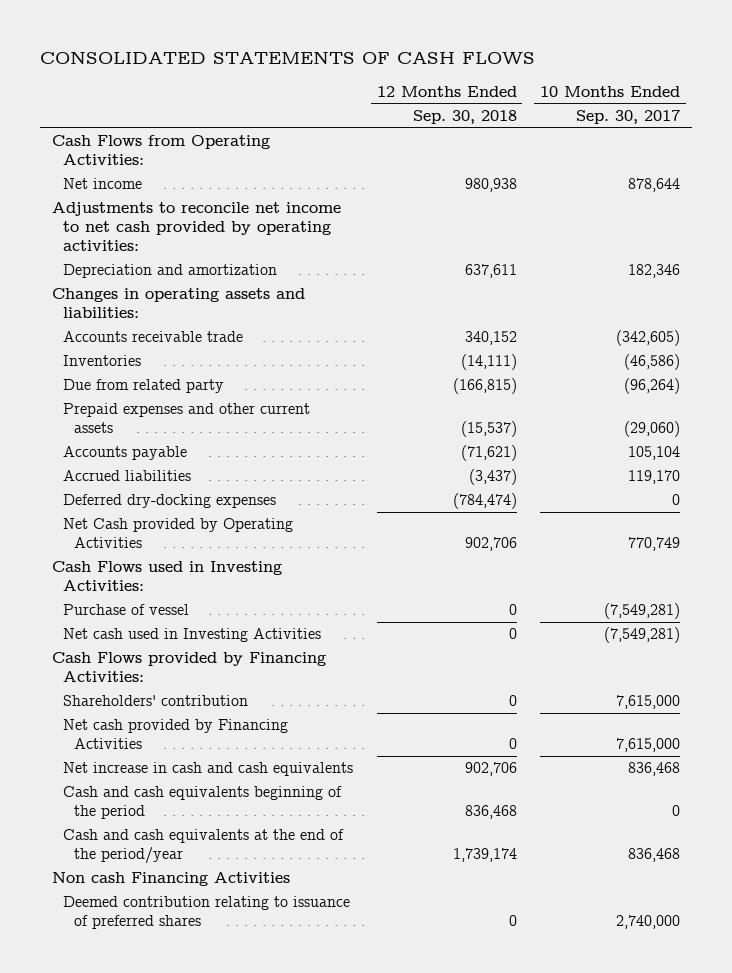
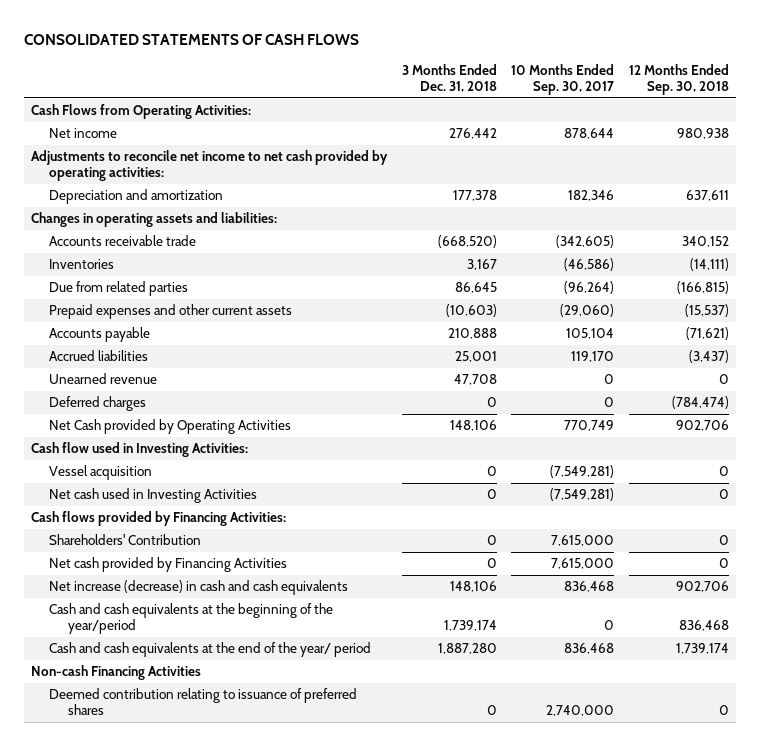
- | 12 Months Ended Sep. 30, 2018 | 10 Months Ended Sep. 30, 2017
+ | 3 Months Ended Dec. 31, 2018 | 10 Months Ended Sep. 30, 2017 | 12 Months Ended Sep. 30, 2018
- Due from related party | (166,815) | (96,264)
+ Due from related parties | 86,645 | (96,264) | (166,815)
- Deferred dry-docking expenses | (784,474) | 0
+ Unearned revenue | 47,708 | 0 | 0
+ Deferred charges | 0 | 0 | (784,474)
- Cash Flows used in Investing Activities:
- Purchase of vessel | 0 | (7,549,281)
+ Cash flow used in Investing Activities:
+ Vessel acquisition | 0 | (7,549,281) | 0
- Cash Flows provided by Financing Activities:
- Shareholders' contribution | 0 | 7,615,000
+ Cash flows provided by Financing Activities:
+ Shareholders' Contribution | 0 | 7,615,000 | 0
- Net increase in cash and cash equivalents | 902,706 | 836,468
- Cash and cash equivalents beginning of the period | 836,468 | 0
- Cash and cash equivalents at the end of the period/year | 1,739,174 | 836,468
- Non cash Financing Activities
+ Net increase (decrease) in cash and cash equivalents | 148,106 | 836,468 | 902,706
+ Cash and cash equivalents at the beginning of the year/period | 1,739,174 | 0 | 836,468
+ Cash and cash equivalents at the end of the year/ period | 1,887,280 | 836,468 | 1,739,174
+ Non-cash Financing Activities

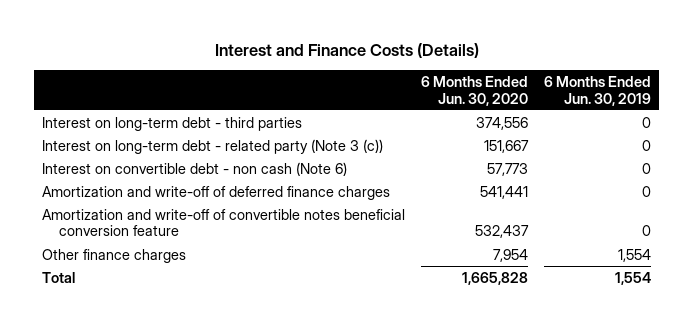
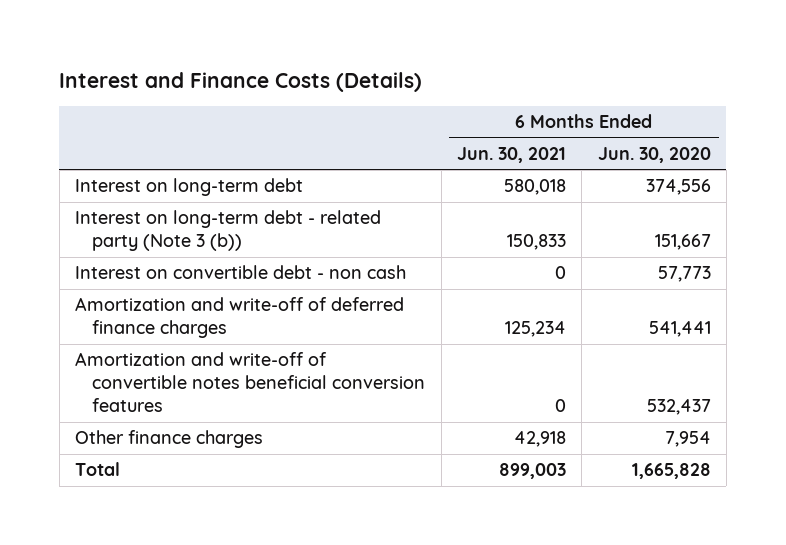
- | 6 Months Ended Jun. 30, 2020 | 6 Months Ended Jun. 30, 2019
+ | 6 Months Ended Jun. 30, 2021 | 6 Months Ended Jun. 30, 2020
- Interest on long-term debt - third parties | 374,556 | 0
- Interest on long-term debt - related party (Note 3 (c)) | 151,667 | 0
- Interest on convertible debt - non cash (Note 6) | 57,773 | 0
+ Interest on long-term debt | 580,018 | 374,556
+ Interest on long-term debt - related party (Note 3 (b)) | 150,833 | 151,667
+ Interest on convertible debt - non cash | 0 | 57,773
- Amortization and write-off of convertible notes beneficial conversion feature | 532,437 | 0
+ Amortization and write-off of convertible notes beneficial conversion features | 0 | 532,437

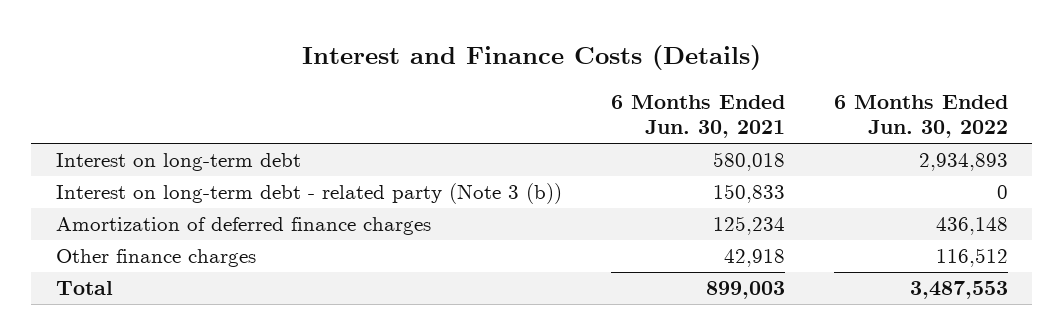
- | 6 Months Ended Jun. 30, 2021 | 6 Months Ended Jun. 30, 2020
+ | 6 Months Ended Jun. 30, 2021 | 6 Months Ended Jun. 30, 2022
- Interest on convertible debt - non cash | 0 | 57,773
- Amortization and write-off of deferred finance charges | 125,234 | 541,441
- Amortization and write-off of convertible notes beneficial conversion features | 0 | 532,437
+ Amortization of deferred finance charges | 125,234 | 436,148

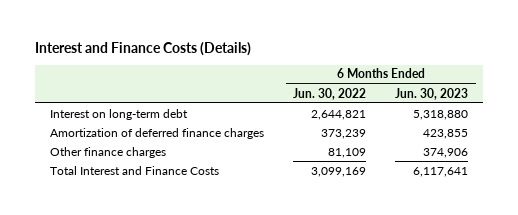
- | 6 Months Ended Jun. 30, 2021 | 6 Months Ended Jun. 30, 2022
+ | 6 Months Ended Jun. 30, 2022 | 6 Months Ended Jun. 30, 2023
- Interest on long-term debt | 580,018 | 2,934,893
- Interest on long-term debt - related party (Note 3 (b)) | 150,833 | 0
- Amortization of deferred finance charges | 125,234 | 436,148
- Other finance charges | 42,918 | 116,512
- Total | 899,003 | 3,487,553
+ Interest on long-term debt | 2,644,821 | 5,318,880
+ Amortization of deferred finance charges | 373,239 | 423,855
+ Other finance charges | 81,109 | 374,906
+ Total Interest and Finance Costs | 3,099,169 | 6,117,641

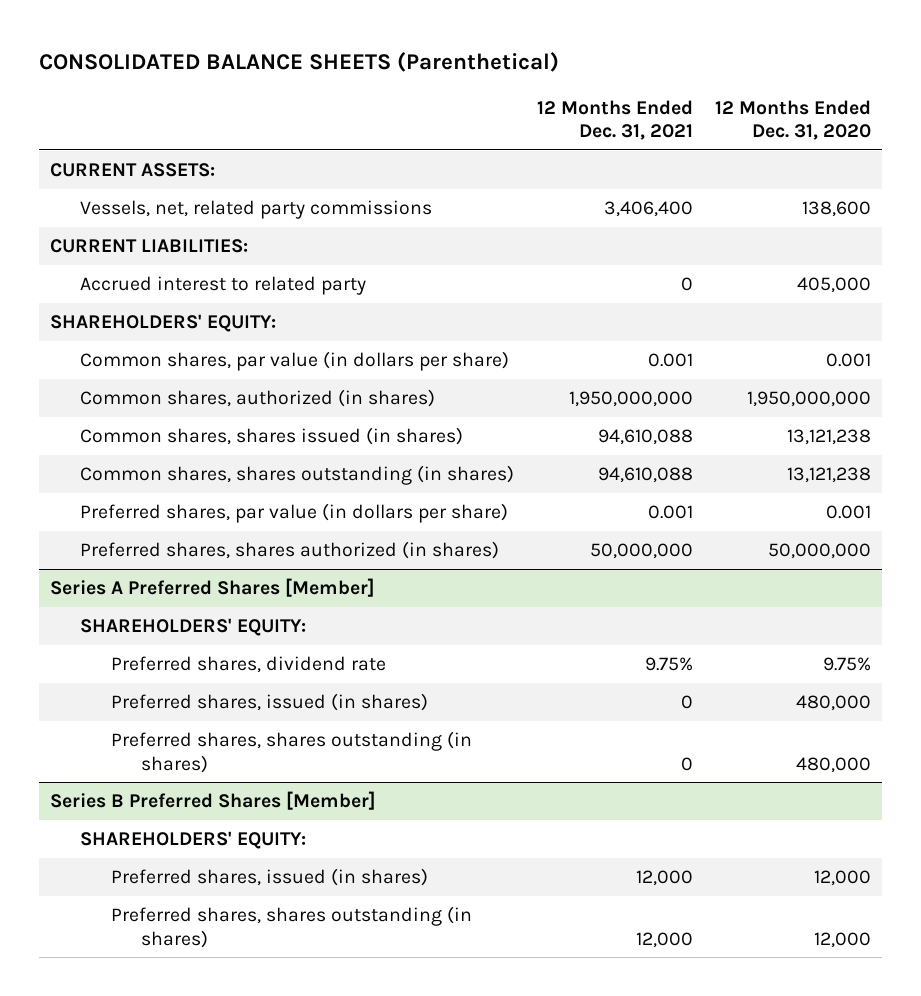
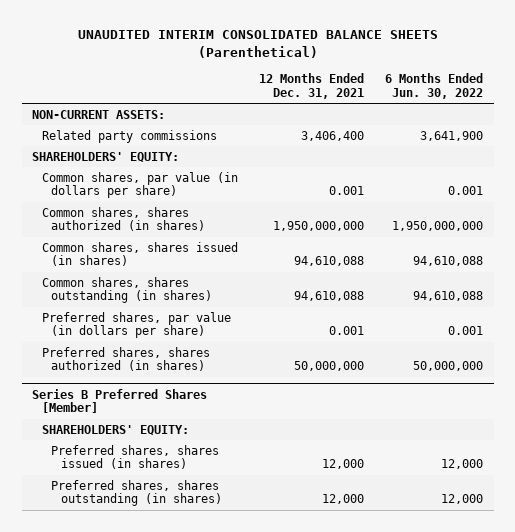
- CONSOLIDATED BALANCE SHEETS (Parenthetical)
+ UNAUDITED INTERIM CONSOLIDATED BALANCE SHEETS (Parenthetical)
- | 12 Months Ended Dec. 31, 2021 | 12 Months Ended Dec. 31, 2020
+ | 12 Months Ended Dec. 31, 2021 | 6 Months Ended Jun. 30, 2022
- CURRENT ASSETS:
- Vessels, net, related party commissions | 3,406,400 | 138,600
- CURRENT LIABILITIES:
- Accrued interest to related party | 0 | 405,000
+ NON-CURRENT ASSETS:
+ Related party commissions | 3,406,400 | 3,641,900
- Common shares, authorized (in shares) | 1,950,000,000 | 1,950,000,000
+ Common shares, shares authorized (in shares) | 1,950,000,000 | 1,950,000,000
- Series A Preferred Shares [Member]
- SHAREHOLDERS' EQUITY:
- Preferred shares, dividend rate | 9.75% | 9.75%
- Preferred shares, issued (in shares) | 0 | 480,000
- Preferred shares, shares outstanding (in shares) | 0 | 480,000
@ Series B Preferred Shares [Member]
- Preferred shares, issued (in shares) | 12,000 | 12,000
+ Preferred shares, shares issued (in shares) | 12,000 | 12,000

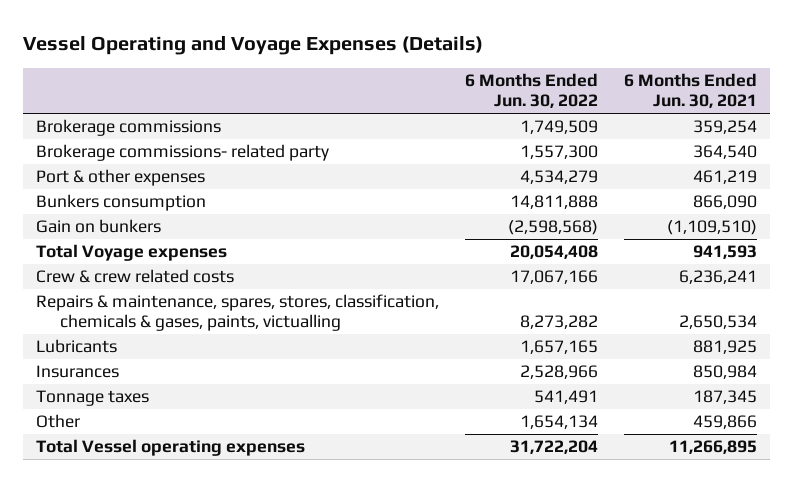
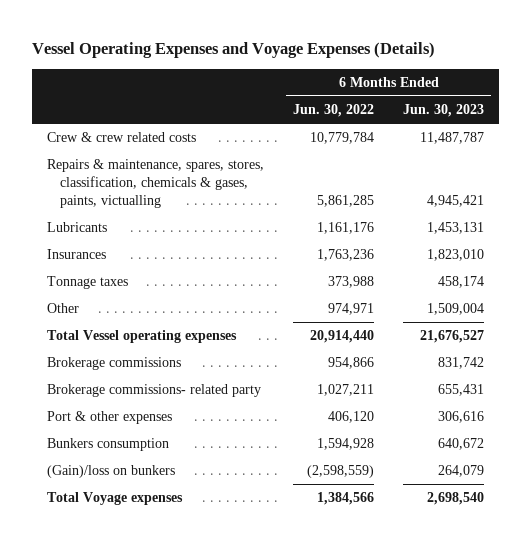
- Vessel Operating and Voyage Expenses (Details)
+ Vessel Operating Expenses and Voyage Expenses (Details)
- | 6 Months Ended Jun. 30, 2022 | 6 Months Ended Jun. 30, 2021
+ | 6 Months Ended Jun. 30, 2022 | 6 Months Ended Jun. 30, 2023
- Brokerage commissions | 1,749,509 | 359,254
- Brokerage commissions- related party | 1,557,300 | 364,540
- Port & other expenses | 4,534,279 | 461,219
- Bunkers consumption | 14,811,888 | 866,090
- Gain on bunkers | (2,598,568) | (1,109,510)
- Total Voyage expenses | 20,054,408 | 941,593
- Crew & crew related costs | 17,067,166 | 6,236,241
- Repairs & maintenance, spares, stores, classification, chemicals & gases, paints, victualling | 8,273,282 | 2,650,534
- Lubricants | 1,657,165 | 881,925
- Insurances | 2,528,966 | 850,984
- Tonnage taxes | 541,491 | 187,345
- Other | 1,654,134 | 459,866
- Total Vessel operating expenses | 31,722,204 | 11,266,895
+ Crew & crew related costs | 10,779,784 | 11,487,787
+ Repairs & maintenance, spares, stores, classification, chemicals & gases, paints, victualling | 5,861,285 | 4,945,421
+ Lubricants | 1,161,176 | 1,453,131
+ Insurances | 1,763,236 | 1,823,010
+ Tonnage taxes | 373,988 | 458,174
+ Other | 974,971 | 1,509,004
+ Total Vessel operating expenses | 20,914,440 | 21,676,527
+ Brokerage commissions | 954,866 | 831,742
+ Brokerage commissions- related party | 1,027,211 | 655,431
+ Port & other expenses | 406,120 | 306,616
+ Bunkers consumption | 1,594,928 | 640,672
+ (Gain)/loss on bunkers | (2,598,559) | 264,079
+ Total Voyage expenses | 1,384,566 | 2,698,540

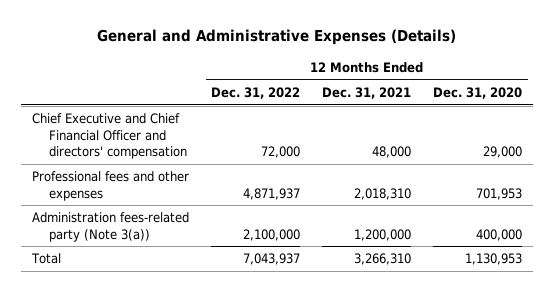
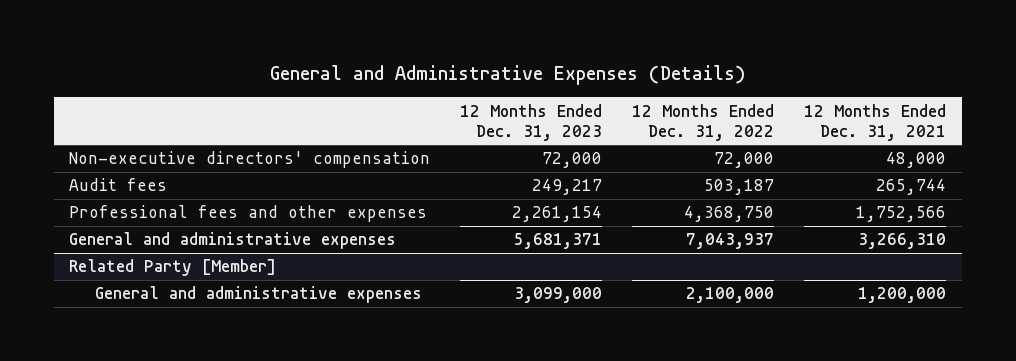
- | 12 Months Ended Dec. 31, 2022 | 12 Months Ended Dec. 31, 2021 | 12 Months Ended Dec. 31, 2020
+ | 12 Months Ended Dec. 31, 2023 | 12 Months Ended Dec. 31, 2022 | 12 Months Ended Dec. 31, 2021
- Chief Executive and Chief Financial Officer and directors' compensation | 72,000 | 48,000 | 29,000
- Professional fees and other expenses | 4,871,937 | 2,018,310 | 701,953
- Administration fees-related party (Note 3(a)) | 2,100,000 | 1,200,000 | 400,000
- Total | 7,043,937 | 3,266,310 | 1,130,953
+ Non-executive directors' compensation | 72,000 | 72,000 | 48,000
+ Audit fees | 249,217 | 503,187 | 265,744
+ Professional fees and other expenses | 2,261,154 | 4,368,750 | 1,752,566
+ General and administrative expenses | 5,681,371 | 7,043,937 | 3,266,310
+ Related Party [Member]
+ General and administrative expenses | 3,099,000 | 2,100,000 | 1,200,000

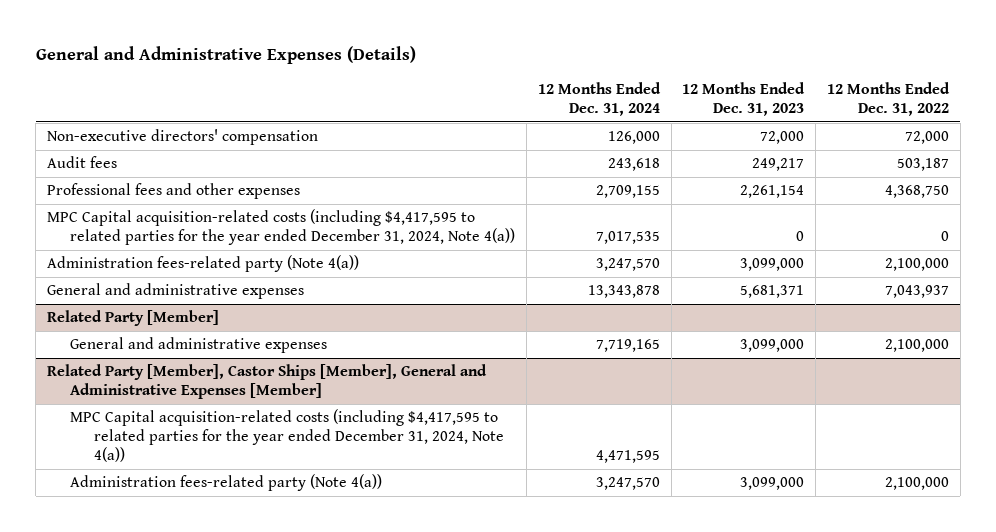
- | 12 Months Ended Dec. 31, 2023 | 12 Months Ended Dec. 31, 2022 | 12 Months Ended Dec. 31, 2021
+ | 12 Months Ended Dec. 31, 2024 | 12 Months Ended Dec. 31, 2023 | 12 Months Ended Dec. 31, 2022
+ MPC Capital acquisition-related costs (including $4,417,595 to related parties for the year ended December 31, 2024, Note 4(a)) | 7,017,535 | 0 | 0
+ Administration fees-related party (Note 4(a)) | 3,247,570 | 3,099,000 | 2,100,000
+ Related Party [Member], Castor Ships [Member], General and Administrative Expenses [Member]
+ MPC Capital acquisition-related costs (including $4,417,595 to related parties for the year ended December 31, 2024, Note 4(a)) | 4,471,595 | |
+ Administration fees-related party (Note 4(a)) | 3,247,570 | 3,099,000 | 2,100,000

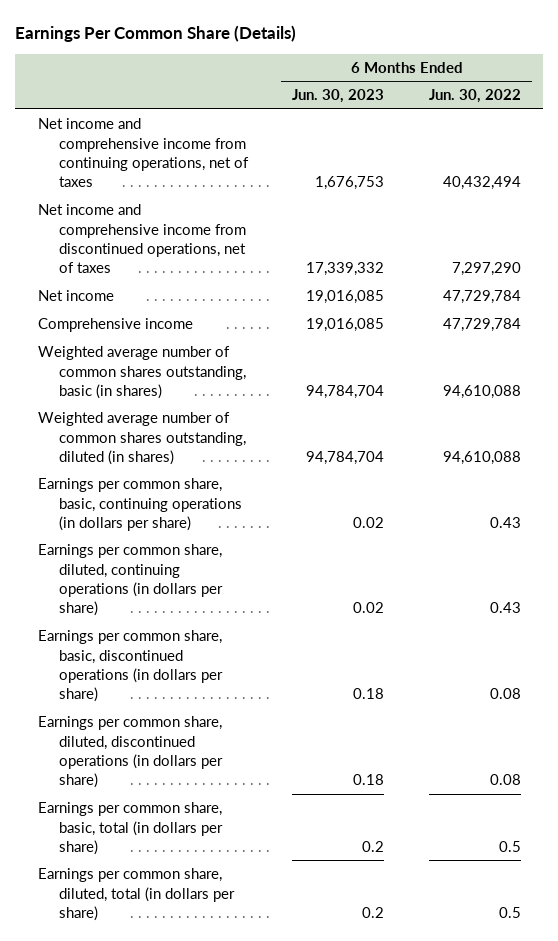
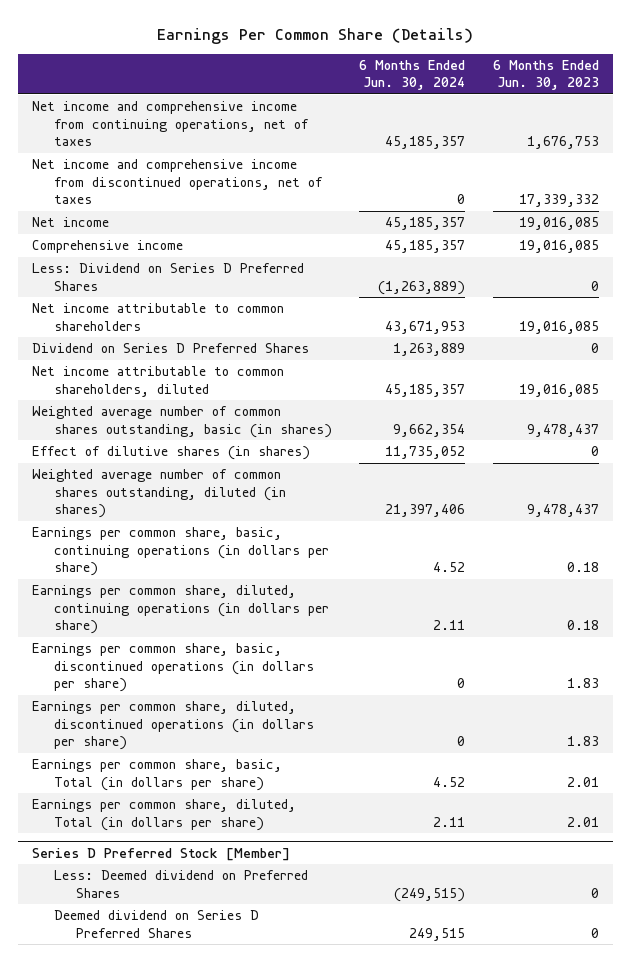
- | 6 Months Ended Jun. 30, 2023 | 6 Months Ended Jun. 30, 2022
+ | 6 Months Ended Jun. 30, 2024 | 6 Months Ended Jun. 30, 2023
- Weighted average number of common shares outstanding, basic (in shares) | 94,784,704 | 94,610,088
- Weighted average number of common shares outstanding, diluted (in shares) | 94,784,704 | 94,610,088
- Earnings per common share, basic, continuing operations (in dollars per share) | 0.02 | 0.43
- Earnings per common share, diluted, continuing operations (in dollars per share) | 0.02 | 0.43
- Earnings per common share, basic, discontinued operations (in dollars per share) | 0.18 | 0.08
- Earnings per common share, diluted, discontinued operations (in dollars per share) | 0.18 | 0.08
- Earnings per common share, basic, total (in dollars per share) | 0.2 | 0.5
- Earnings per common share, diluted, total (in dollars per share) | 0.2 | 0.5
+ Less: Dividend on Series D Preferred Shares | (1,263,889) | 0
+ Net income attributable to common shareholders | 43,671,953 | 19,016,085
+ Dividend on Series D Preferred Shares | 1,263,889 | 0
+ Net income attributable to common shareholders, diluted | 45,185,357 | 19,016,085
+ Weighted average number of common shares outstanding, basic (in shares) | 9,662,354 | 9,478,437
+ Effect of dilutive shares (in shares) | 11,735,052 | 0
+ Weighted average number of common shares outstanding, diluted (in shares) | 21,397,406 | 9,478,437
+ Earnings per common share, basic, continuing operations (in dollars per share) | 4.52 | 0.18
+ Earnings per common share, diluted, continuing operations (in dollars per share) | 2.11 | 0.18
+ Earnings per common share, basic, discontinued operations (in dollars per share) | 0 | 1.83
+ Earnings per common share, diluted, discontinued operations (in dollars per share) | 0 | 1.83
+ Earnings per common share, basic, Total (in dollars per share) | 4.52 | 2.01
+ Earnings per common share, diluted, Total (in dollars per share) | 2.11 | 2.01
+ Series D Preferred Stock [Member]
+ Less: Deemed dividend on Preferred Shares | (249,515) | 0
+ Deemed dividend on Series D Preferred Shares | 249,515 | 0

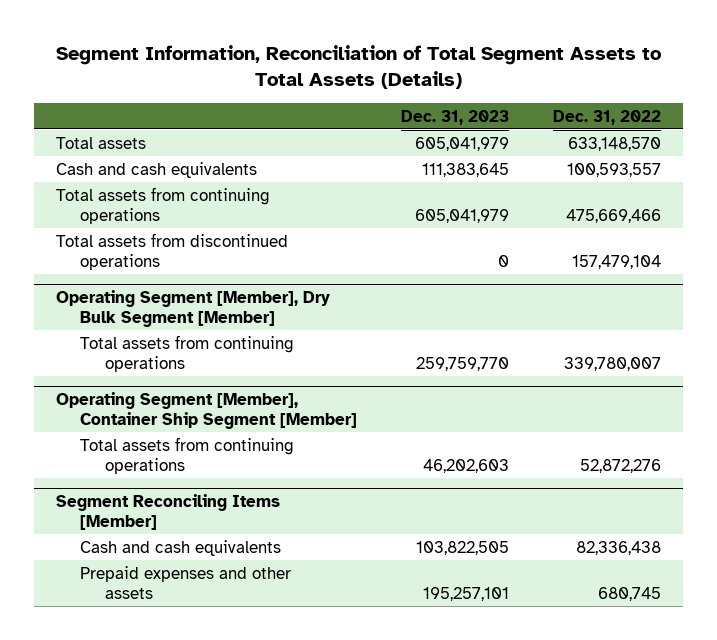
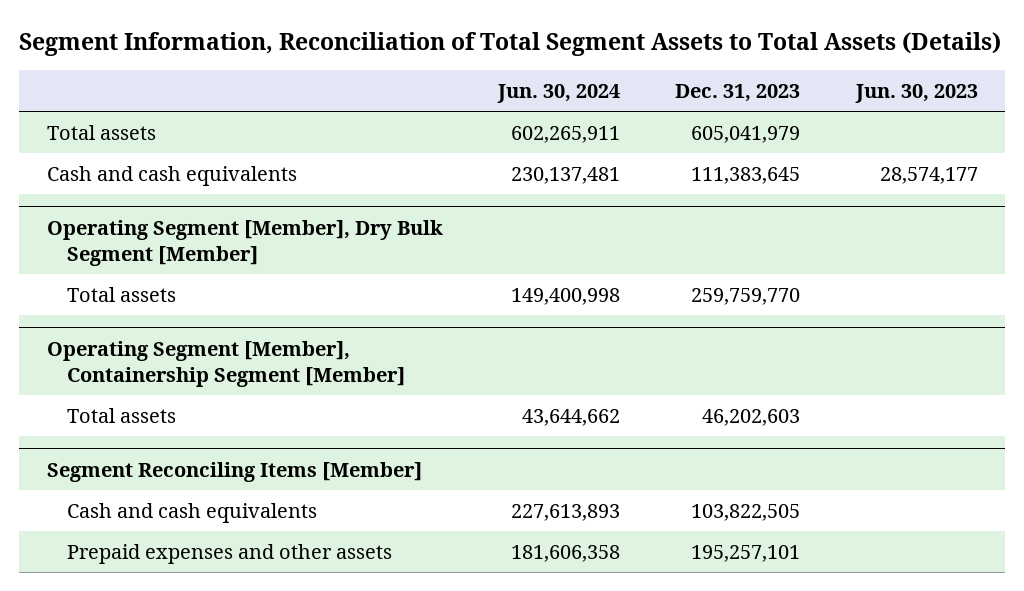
- | Dec. 31, 2023 | Dec. 31, 2022
+ | Jun. 30, 2024 | Dec. 31, 2023 | Jun. 30, 2023
- Total assets from continuing operations | 605,041,979 | 475,669,466
- Total assets from discontinued operations | 0 | 157,479,104
@ Operating Segment [Member], Dry Bulk Segment [Member]
- Total assets from continuing operations | 259,759,770 | 339,780,007
- Operating Segment [Member], Container Ship Segment [Member]
- Total assets from continuing operations | 46,202,603 | 52,872,276
@ Operating Segment [Member], Dry Bulk Segment [Member]
+ Total assets | 149,400,998 | 259,759,770 |
+ Operating Segment [Member], Containership Segment [Member]
+ Total assets | 43,644,662 | 46,202,603 |

